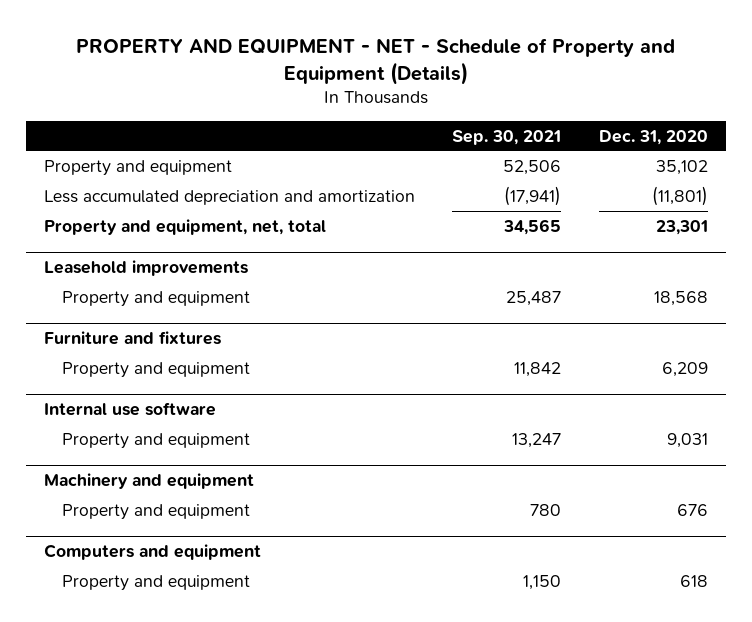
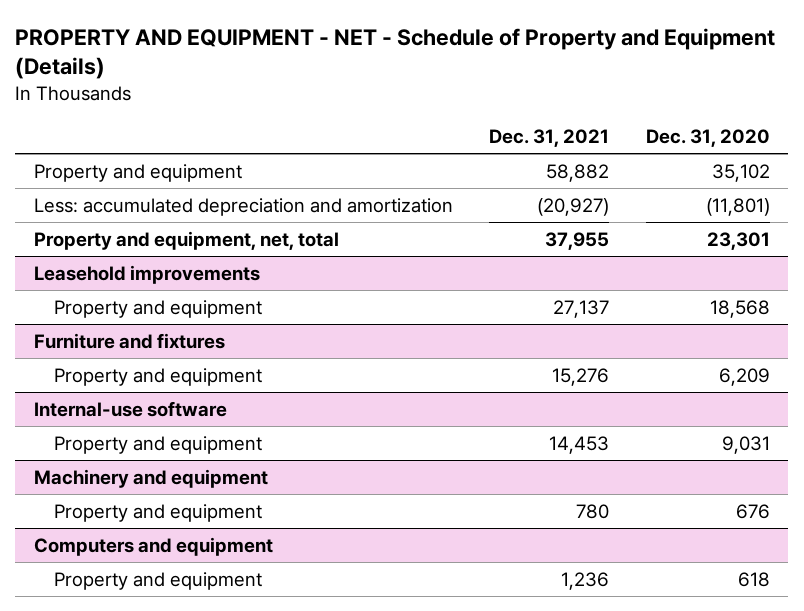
- | Sep. 30, 2021 | Dec. 31, 2020
+ | Dec. 31, 2021 | Dec. 31, 2020
- Less accumulated depreciation and amortization | (17,941) | (11,801)
+ Less: accumulated depreciation and amortization | (20,927) | (11,801)
- Internal use software
+ Internal-use software

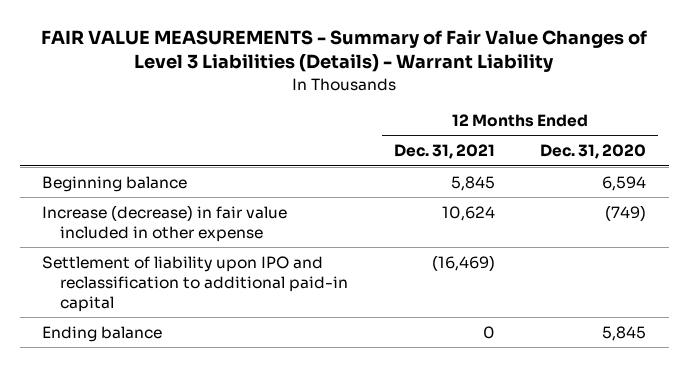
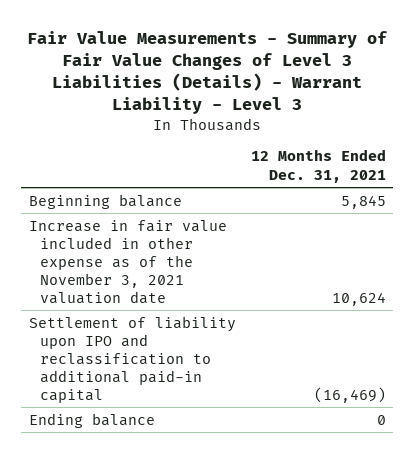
- FAIR VALUE MEASUREMENTS - Summary of Fair Value Changes of Level 3 Liabilities (Details) - Warrant Liability
+ Fair Value Measurements - Summary of Fair Value Changes of Level 3 Liabilities (Details) - Warrant Liability - Level 3
- | 12 Months Ended Dec. 31, 2021 | 12 Months Ended Dec. 31, 2020
+ | 12 Months Ended Dec. 31, 2021
- Increase (decrease) in fair value included in other expense | 10,624 | (749)
+ Increase in fair value included in other expense as of the November 3, 2021 valuation date | 10,624

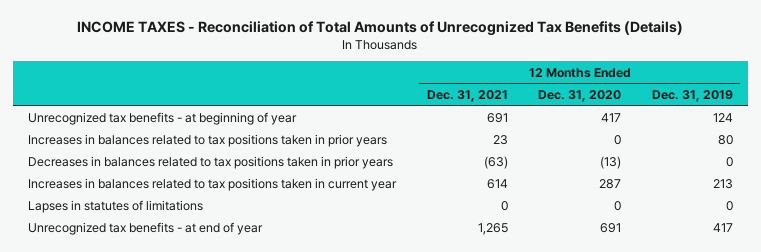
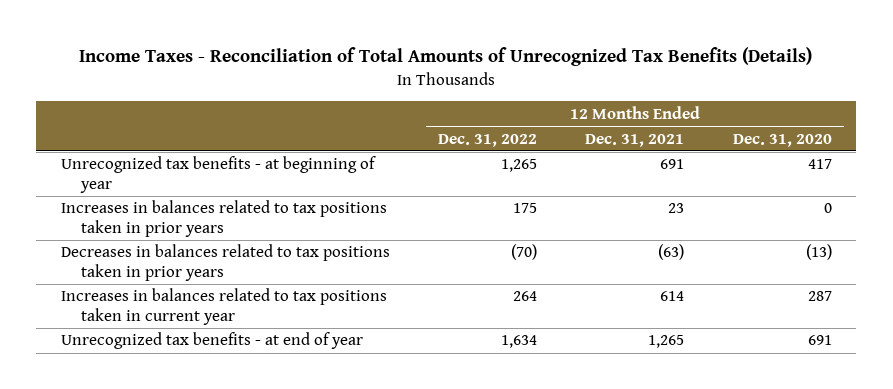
- INCOME TAXES - Reconciliation of Total Amounts of Unrecognized Tax Benefits (Details)
+ Income Taxes - Reconciliation of Total Amounts of Unrecognized Tax Benefits (Details)
- | 12 Months Ended Dec. 31, 2021 | 12 Months Ended Dec. 31, 2020 | 12 Months Ended Dec. 31, 2019
+ | 12 Months Ended Dec. 31, 2022 | 12 Months Ended Dec. 31, 2021 | 12 Months Ended Dec. 31, 2020
- Lapses in statutes of limitations | 0 | 0 | 0

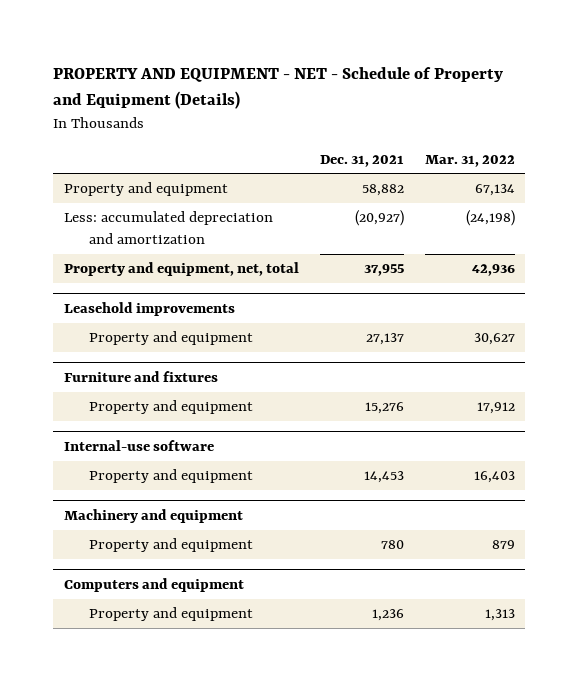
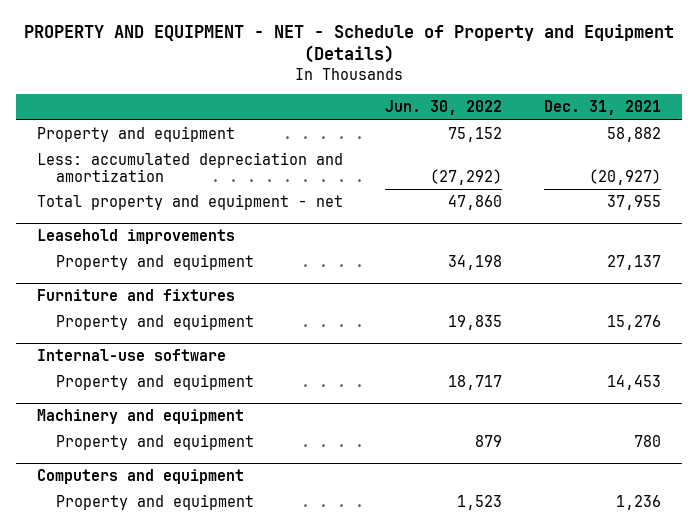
- | Dec. 31, 2021 | Mar. 31, 2022
+ | Jun. 30, 2022 | Dec. 31, 2021
- Property and equipment, net, total | 37,955 | 42,936
+ Total property and equipment - net | 47,860 | 37,955

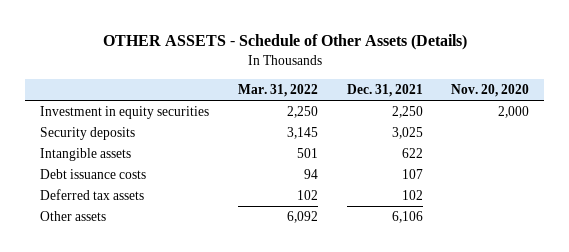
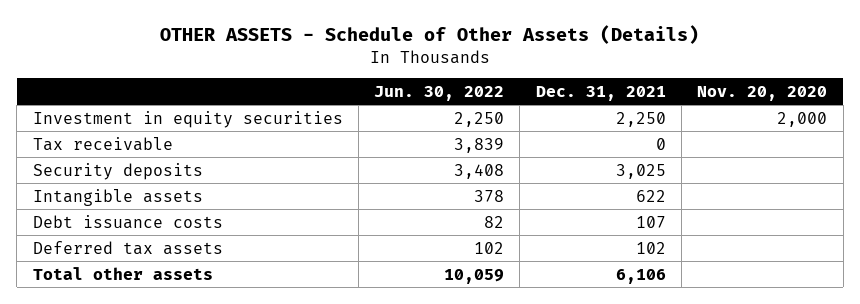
- | Mar. 31, 2022 | Dec. 31, 2021 | Nov. 20, 2020
+ | Jun. 30, 2022 | Dec. 31, 2021 | Nov. 20, 2020
+ Tax receivable | 3,839 | 0 |
- Other assets | 6,092 | 6,106 |
+ Total other assets | 10,059 | 6,106 |

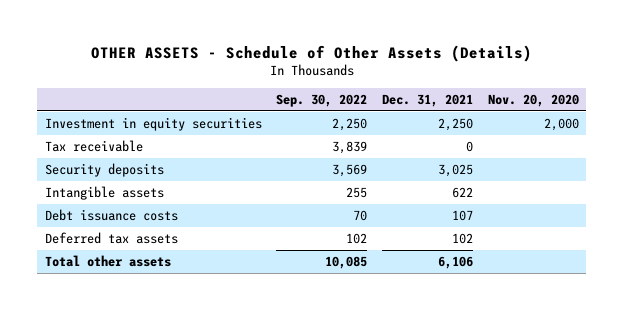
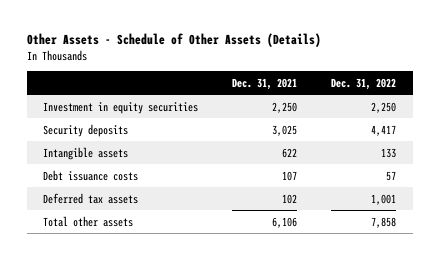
- OTHER ASSETS - Schedule of Other Assets (Details)
+ Other Assets - Schedule of Other Assets (Details)
- | Sep. 30, 2022 | Dec. 31, 2021 | Nov. 20, 2020
+ | Dec. 31, 2021 | Dec. 31, 2022
- Tax receivable | 3,839 | 0 |

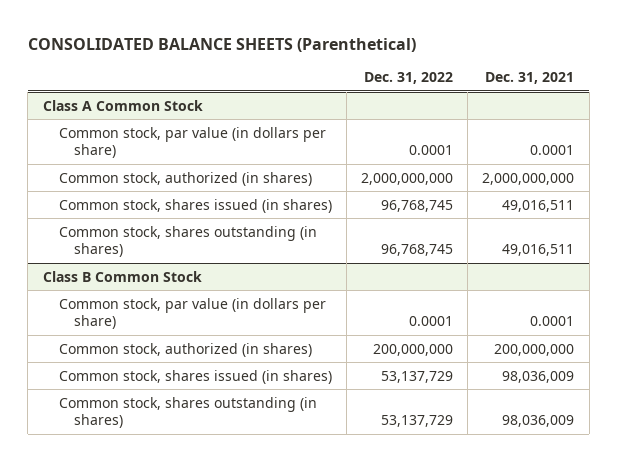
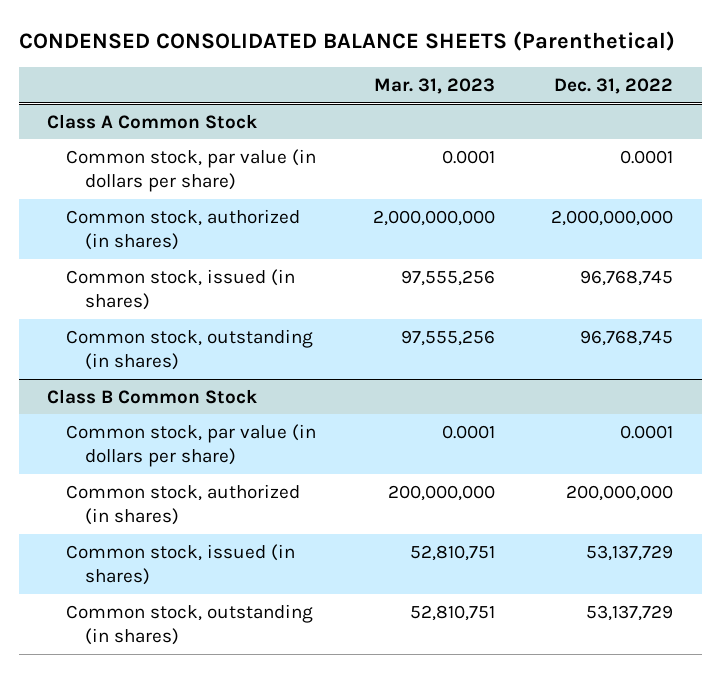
- CONSOLIDATED BALANCE SHEETS (Parenthetical)
+ CONDENSED CONSOLIDATED BALANCE SHEETS (Parenthetical)
- | Dec. 31, 2022 | Dec. 31, 2021
+ | Mar. 31, 2023 | Dec. 31, 2022
@ Class A Common Stock
- Common stock, shares issued (in shares) | 96,768,745 | 49,016,511
- Common stock, shares outstanding (in shares) | 96,768,745 | 49,016,511
+ Common stock, issued (in shares) | 97,555,256 | 96,768,745
+ Common stock, outstanding (in shares) | 97,555,256 | 96,768,745
@ Class B Common Stock
- Common stock, shares issued (in shares) | 53,137,729 | 98,036,009
- Common stock, shares outstanding (in shares) | 53,137,729 | 98,036,009
+ Common stock, issued (in shares) | 52,810,751 | 53,137,729
+ Common stock, outstanding (in shares) | 52,810,751 | 53,137,729

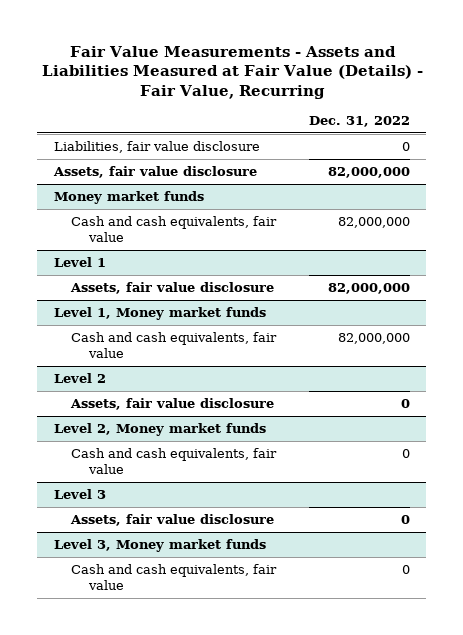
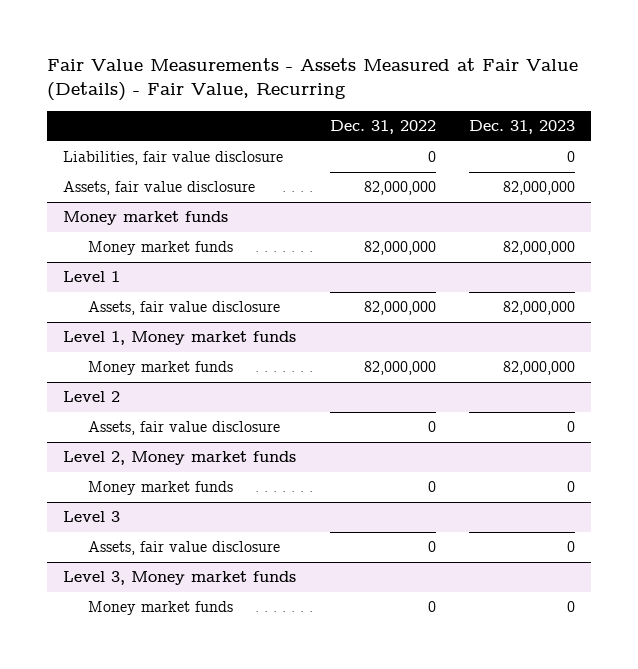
- Fair Value Measurements - Assets and Liabilities Measured at Fair Value (Details) - Fair Value, Recurring
+ Fair Value Measurements - Assets Measured at Fair Value (Details) - Fair Value, Recurring
- | Dec. 31, 2022
+ | Dec. 31, 2022 | Dec. 31, 2023
@ Money market funds
- Cash and cash equivalents, fair value | 82,000,000
+ Money market funds | 82,000,000 | 82,000,000
@ Level 1, Money market funds
- Cash and cash equivalents, fair value | 82,000,000
+ Money market funds | 82,000,000 | 82,000,000
@ Level 2, Money market funds
- Cash and cash equivalents, fair value | 0
+ Money market funds | 0 | 0
@ Level 3, Money market funds
- Cash and cash equivalents, fair value | 0
+ Money market funds | 0 | 0

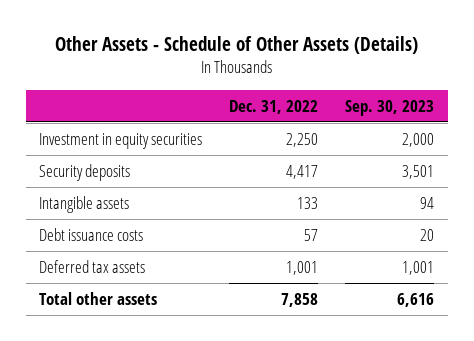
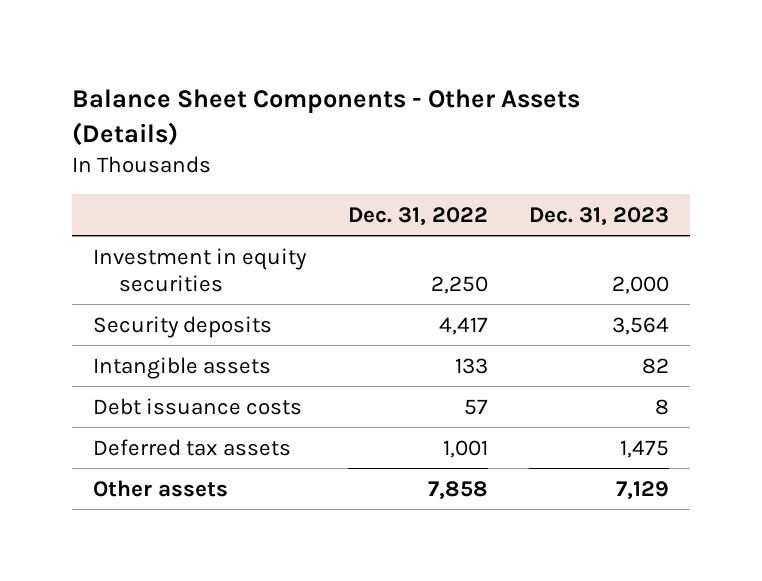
- Other Assets - Schedule of Other Assets (Details)
+ Balance Sheet Components - Other Assets (Details)
- | Dec. 31, 2022 | Sep. 30, 2023
+ | Dec. 31, 2022 | Dec. 31, 2023
- Total other assets | 7,858 | 6,616
+ Other assets | 7,858 | 7,129

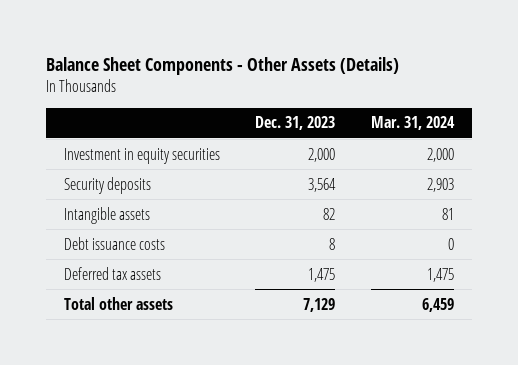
- | Dec. 31, 2022 | Dec. 31, 2023
+ | Dec. 31, 2023 | Mar. 31, 2024
- Other assets | 7,858 | 7,129
+ Total other assets | 7,129 | 6,459

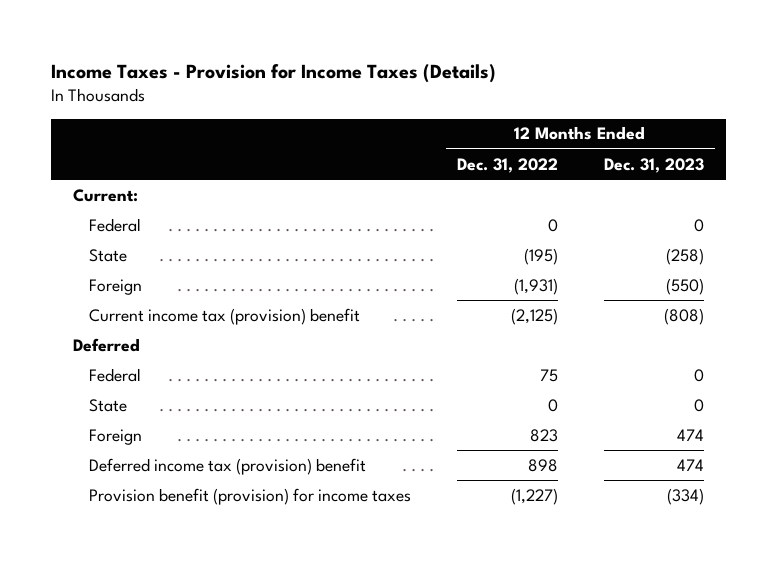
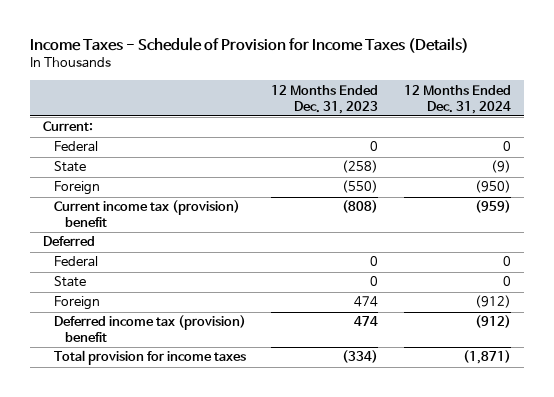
- Income Taxes - Provision for Income Taxes (Details)
+ Income Taxes - Schedule of Provision for Income Taxes (Details)
- | 12 Months Ended Dec. 31, 2022 | 12 Months Ended Dec. 31, 2023
+ | 12 Months Ended Dec. 31, 2023 | 12 Months Ended Dec. 31, 2024
- Provision benefit (provision) for income taxes | (1,227) | (334)
+ Total provision for income taxes | (334) | (1,871)

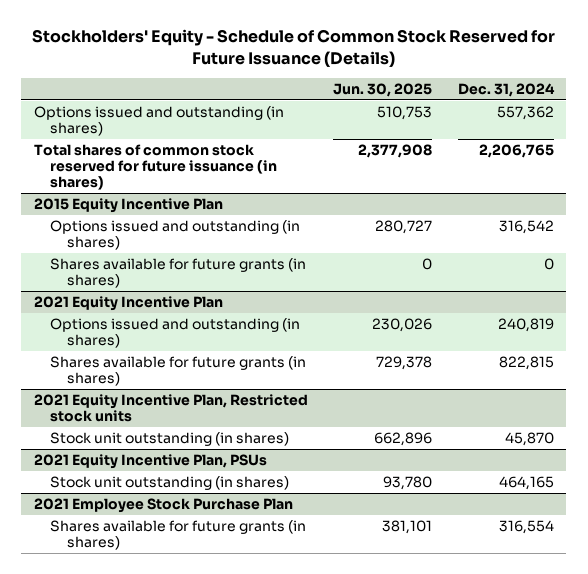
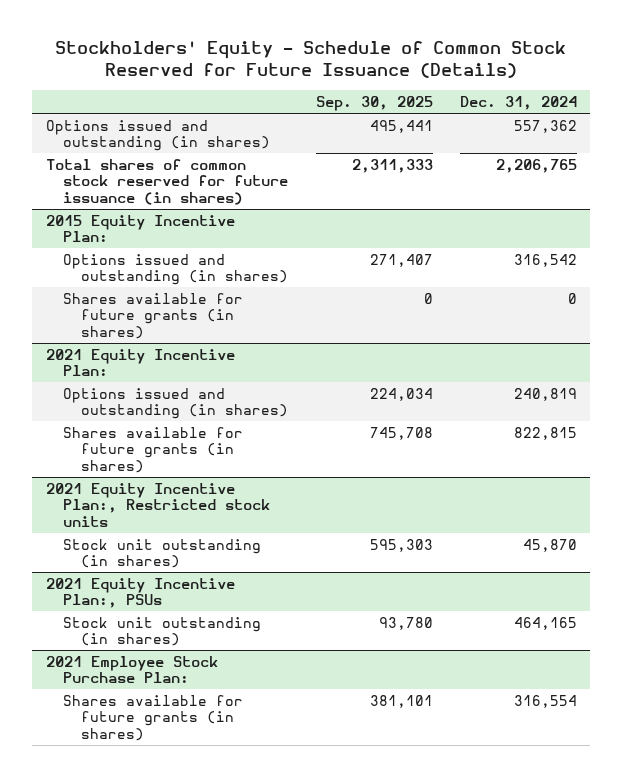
- | Jun. 30, 2025 | Dec. 31, 2024
+ | Sep. 30, 2025 | Dec. 31, 2024
- 2015 Equity Incentive Plan
+ 2015 Equity Incentive Plan:
- 2021 Equity Incentive Plan
+ 2021 Equity Incentive Plan:
- 2021 Equity Incentive Plan, Restricted stock units
+ 2021 Equity Incentive Plan:, Restricted stock units
- 2021 Equity Incentive Plan, PSUs
+ 2021 Equity Incentive Plan:, PSUs
- 2021 Employee Stock Purchase Plan
+ 2021 Employee Stock Purchase Plan:

